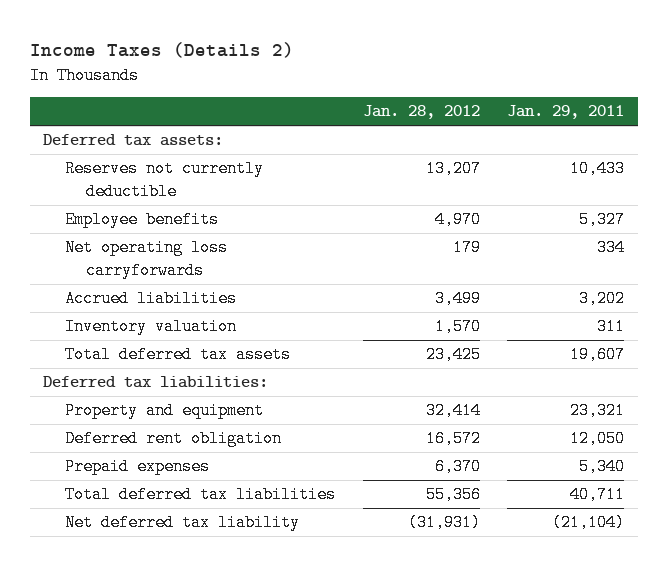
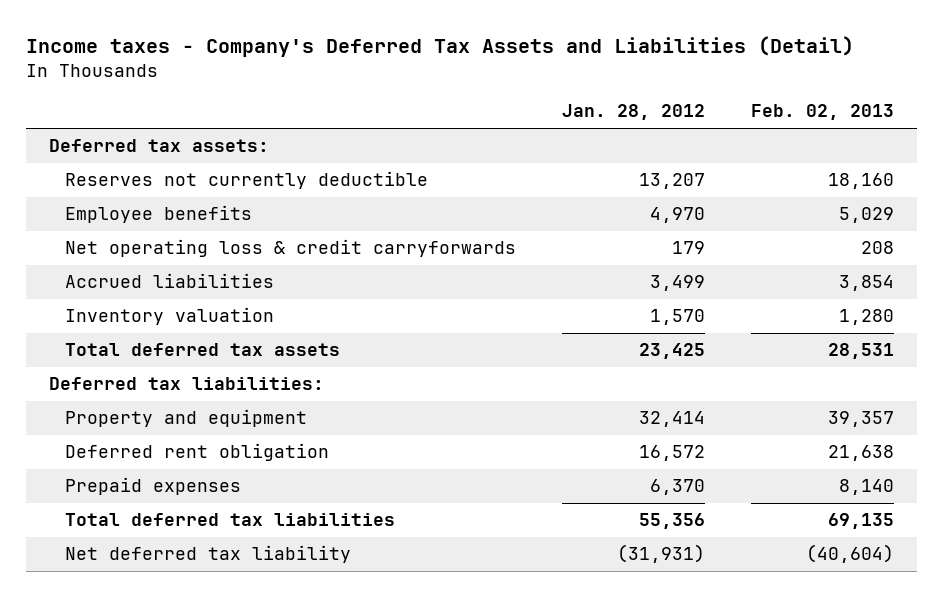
- Income Taxes (Details 2)
+ Income taxes - Company's Deferred Tax Assets and Liabilities (Detail)
- | Jan. 28, 2012 | Jan. 29, 2011
+ | Jan. 28, 2012 | Feb. 02, 2013
- Net operating loss carryforwards | 179 | 334
+ Net operating loss & credit carryforwards | 179 | 208

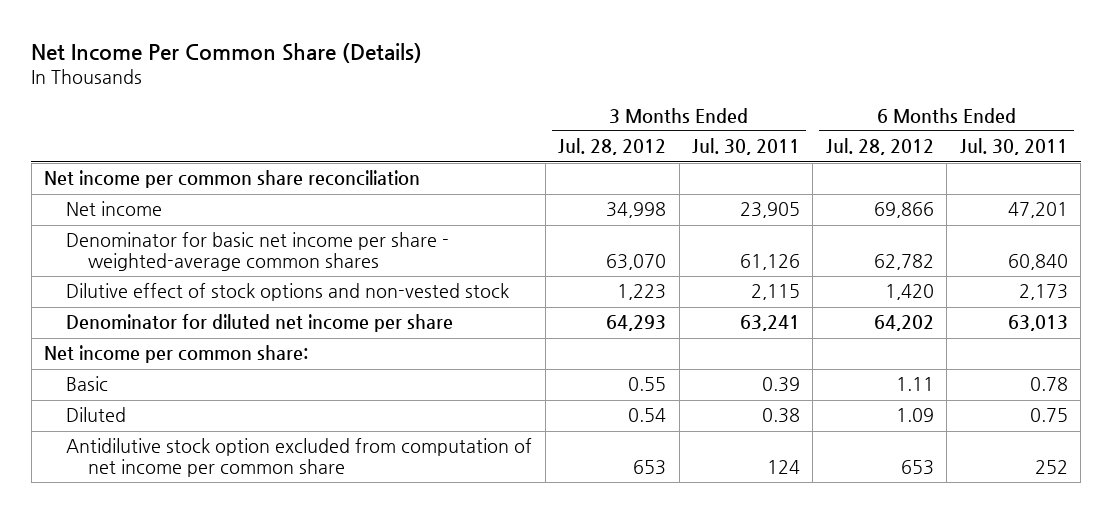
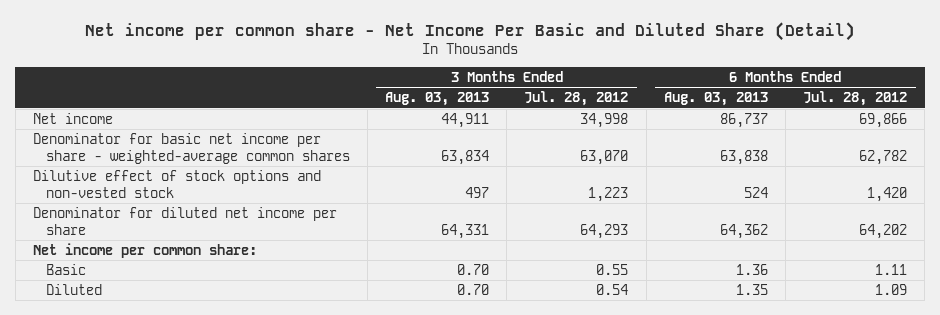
- Net Income Per Common Share (Details)
+ Net income per common share - Net Income Per Basic and Diluted Share (Detail)
- | 3 Months Ended Jul. 28, 2012 | 3 Months Ended Jul. 30, 2011 | 6 Months Ended Jul. 28, 2012 | 6 Months Ended Jul. 30, 2011
+ | 3 Months Ended Aug. 03, 2013 | 3 Months Ended Jul. 28, 2012 | 6 Months Ended Aug. 03, 2013 | 6 Months Ended Jul. 28, 2012
- Net income per common share reconciliation
- Antidilutive stock option excluded from computation of net income per common share | 653 | 124 | 653 | 252

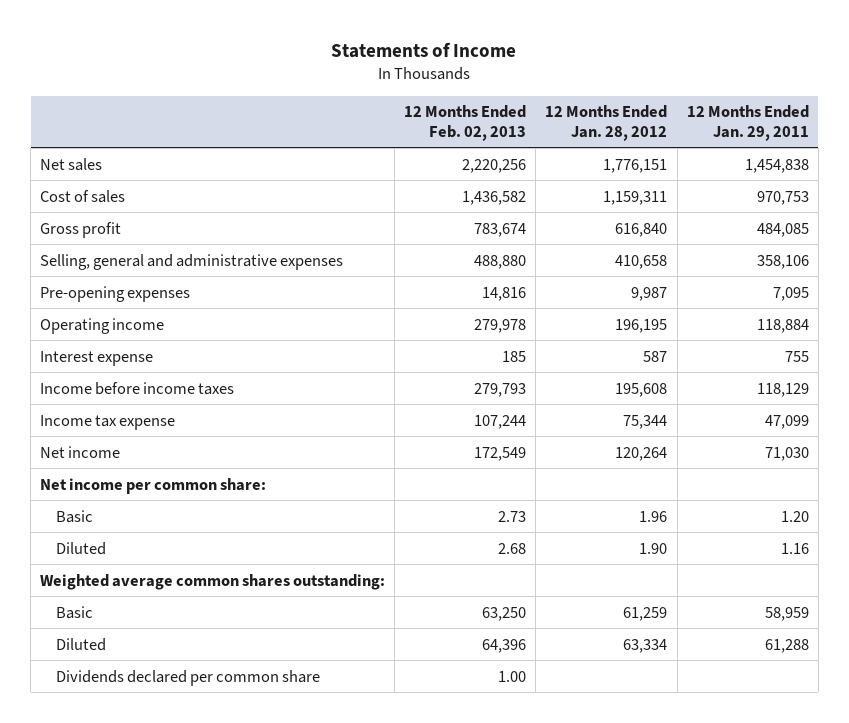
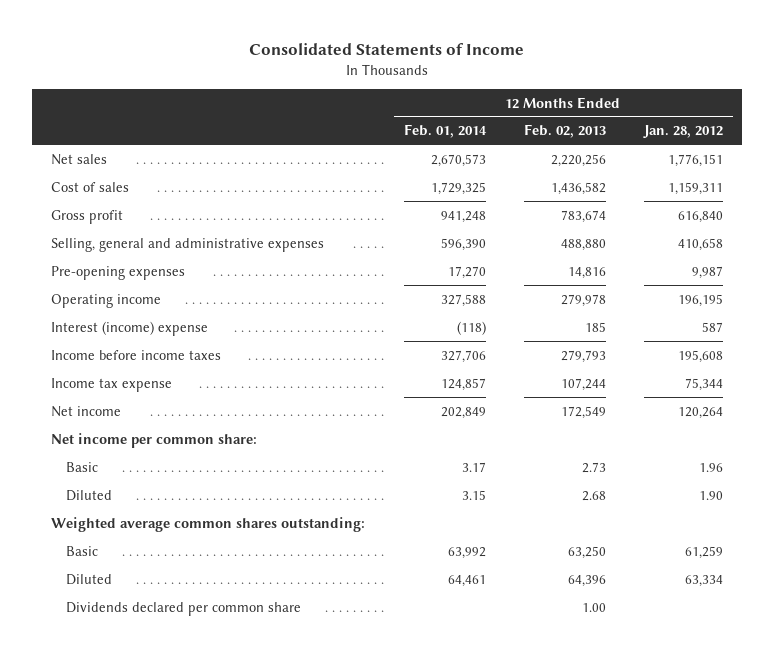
- Statements of Income
+ Consolidated Statements of Income
- | 12 Months Ended Feb. 02, 2013 | 12 Months Ended Jan. 28, 2012 | 12 Months Ended Jan. 29, 2011
+ | 12 Months Ended Feb. 01, 2014 | 12 Months Ended Feb. 02, 2013 | 12 Months Ended Jan. 28, 2012
- Interest expense | 185 | 587 | 755
+ Interest (income) expense | (118) | 185 | 587

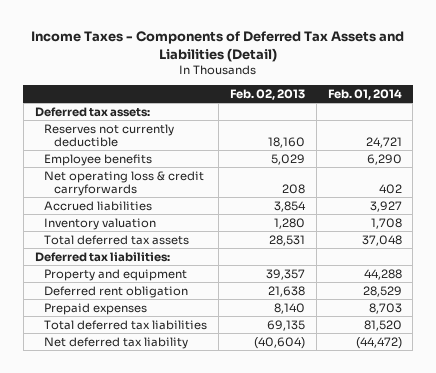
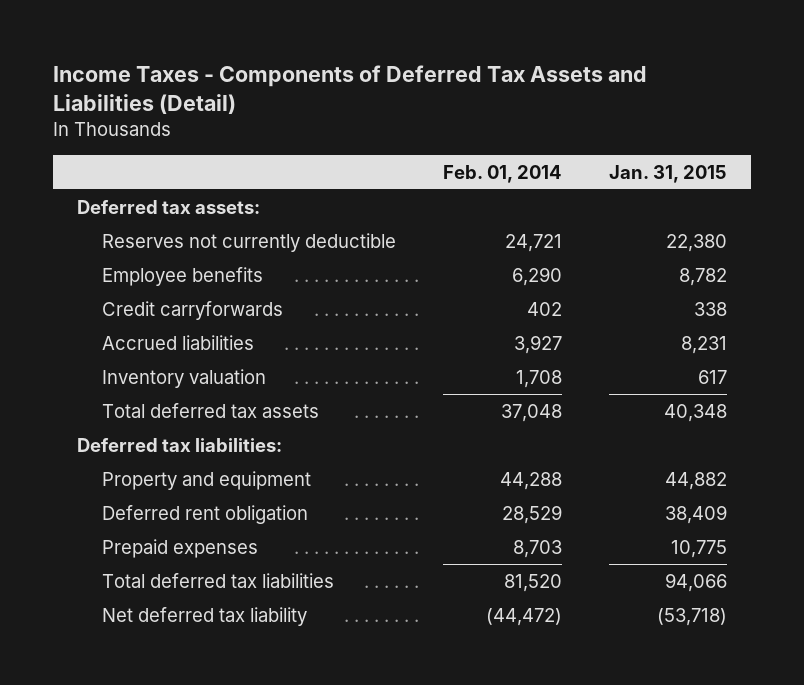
- | Feb. 02, 2013 | Feb. 01, 2014
+ | Feb. 01, 2014 | Jan. 31, 2015
- Net operating loss & credit carryforwards | 208 | 402
+ Credit carryforwards | 402 | 338

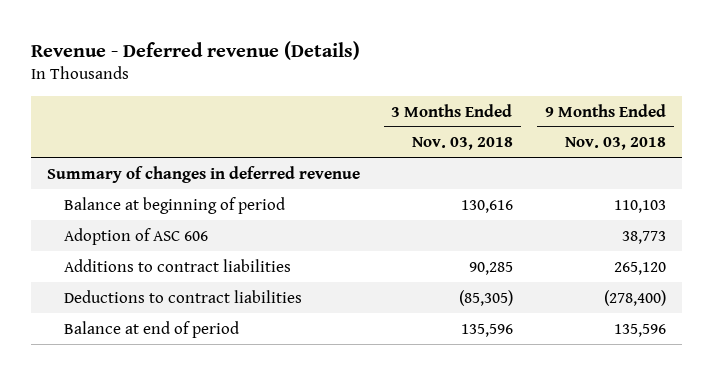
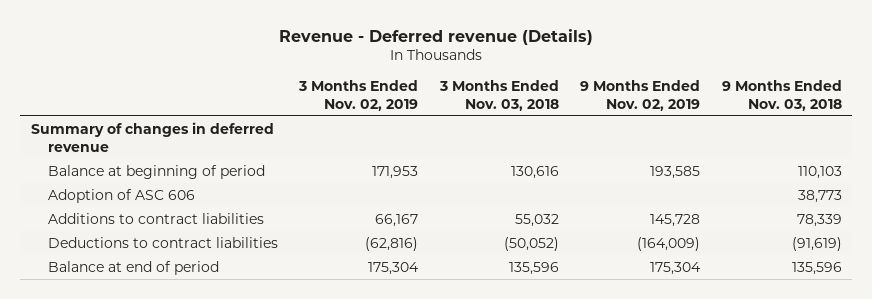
- | 3 Months Ended Nov. 03, 2018 | 9 Months Ended Nov. 03, 2018
+ | 3 Months Ended Nov. 02, 2019 | 3 Months Ended Nov. 03, 2018 | 9 Months Ended Nov. 02, 2019 | 9 Months Ended Nov. 03, 2018
- Additions to contract liabilities | 90,285 | 265,120
- Deductions to contract liabilities | (85,305) | (278,400)
+ Additions to contract liabilities | 66,167 | 55,032 | 145,728 | 78,339
+ Deductions to contract liabilities | (62,816) | (50,052) | (164,009) | (91,619)

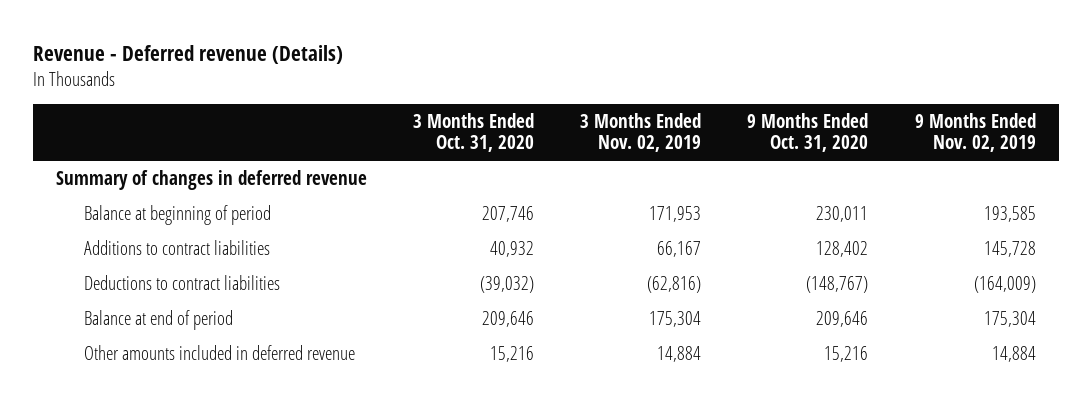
- | 3 Months Ended Nov. 02, 2019 | 3 Months Ended Nov. 03, 2018 | 9 Months Ended Nov. 02, 2019 | 9 Months Ended Nov. 03, 2018
+ | 3 Months Ended Oct. 31, 2020 | 3 Months Ended Nov. 02, 2019 | 9 Months Ended Oct. 31, 2020 | 9 Months Ended Nov. 02, 2019
- Adoption of ASC 606 | | | | 38,773
+ Other amounts included in deferred revenue | 15,216 | 14,884 | 15,216 | 14,884

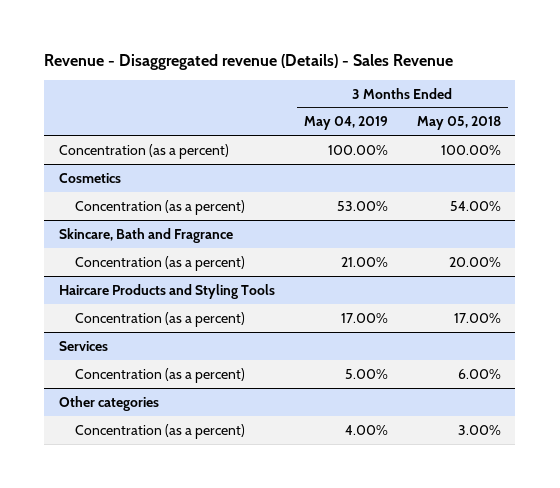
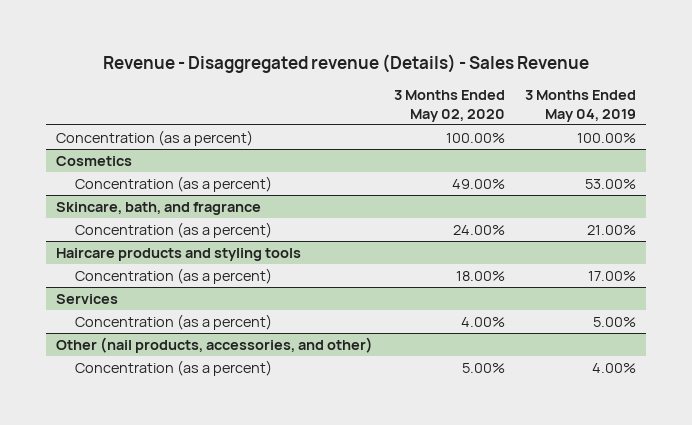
- | 3 Months Ended May 04, 2019 | 3 Months Ended May 05, 2018
+ | 3 Months Ended May 02, 2020 | 3 Months Ended May 04, 2019
- Skincare, Bath and Fragrance
+ Skincare, bath, and fragrance
- Haircare Products and Styling Tools
+ Haircare products and styling tools
- Other categories
+ Other (nail products, accessories, and other)

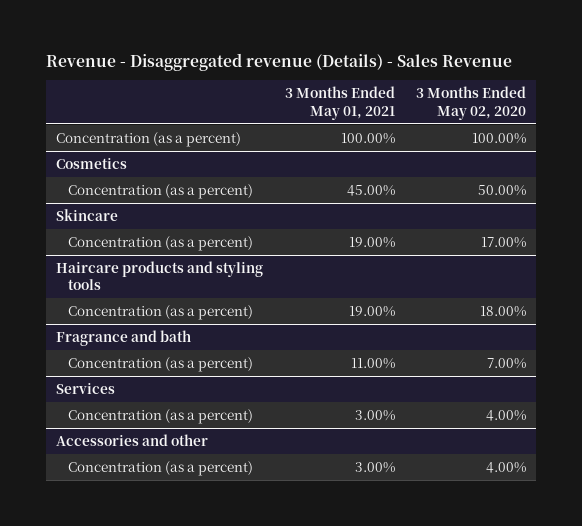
- | 3 Months Ended May 02, 2020 | 3 Months Ended May 04, 2019
+ | 3 Months Ended May 01, 2021 | 3 Months Ended May 02, 2020
@ Cosmetics
- Concentration (as a percent) | 49.00% | 53.00%
- Skincare, bath, and fragrance
- Concentration (as a percent) | 24.00% | 21.00%
@ Cosmetics
+ Concentration (as a percent) | 45.00% | 50.00%
+ Skincare
+ Concentration (as a percent) | 19.00% | 17.00%
+ Fragrance and bath
+ Concentration (as a percent) | 11.00% | 7.00%
- Other (nail products, accessories, and other)
- Concentration (as a percent) | 5.00% | 4.00%
+ Accessories and other
+ Concentration (as a percent) | 3.00% | 4.00%

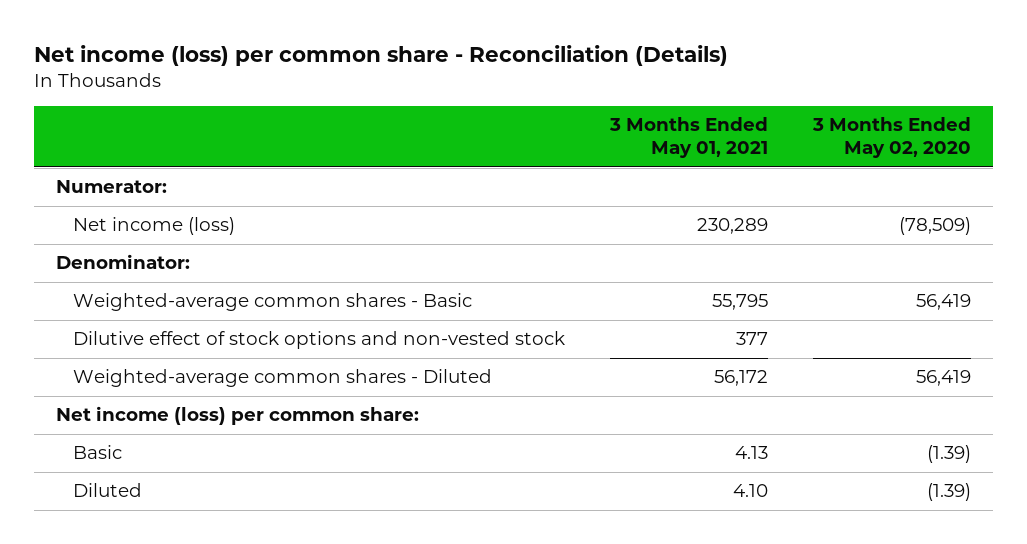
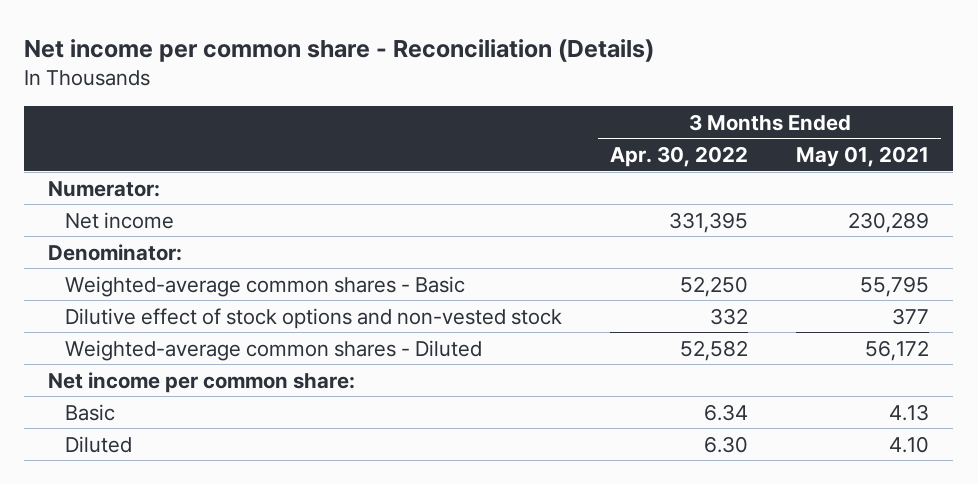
- Net income (loss) per common share - Reconciliation (Details)
+ Net income per common share - Reconciliation (Details)
- | 3 Months Ended May 01, 2021 | 3 Months Ended May 02, 2020
+ | 3 Months Ended Apr. 30, 2022 | 3 Months Ended May 01, 2021
- Net income (loss) | 230,289 | (78,509)
+ Net income | 331,395 | 230,289
- Net income (loss) per common share:
+ Net income per common share:

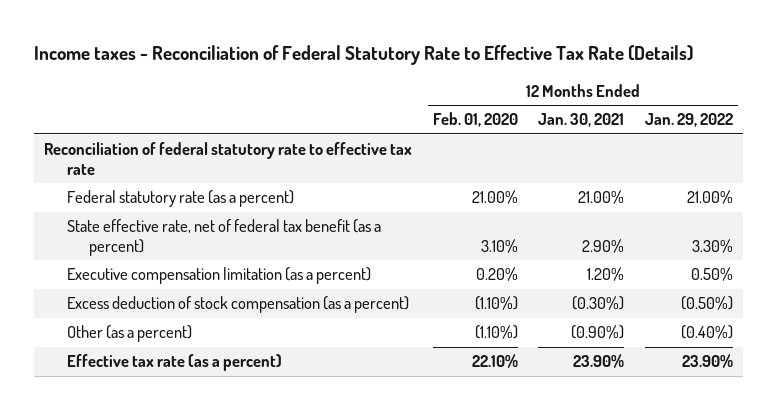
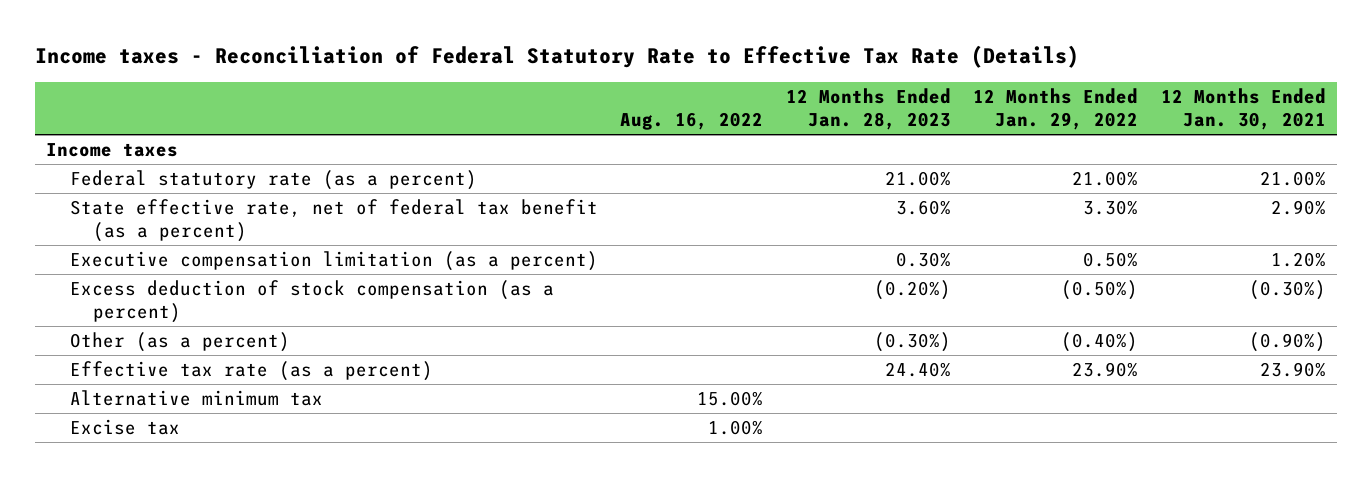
- | 12 Months Ended Feb. 01, 2020 | 12 Months Ended Jan. 30, 2021 | 12 Months Ended Jan. 29, 2022
+ | Aug. 16, 2022 | 12 Months Ended Jan. 28, 2023 | 12 Months Ended Jan. 29, 2022 | 12 Months Ended Jan. 30, 2021
- Reconciliation of federal statutory rate to effective tax rate
+ Income taxes
+ Alternative minimum tax | 15.00% | | |
+ Excise tax | 1.00% | | |

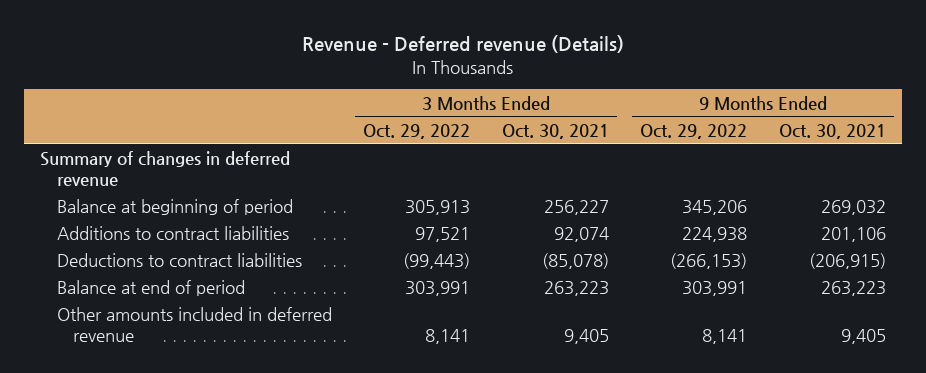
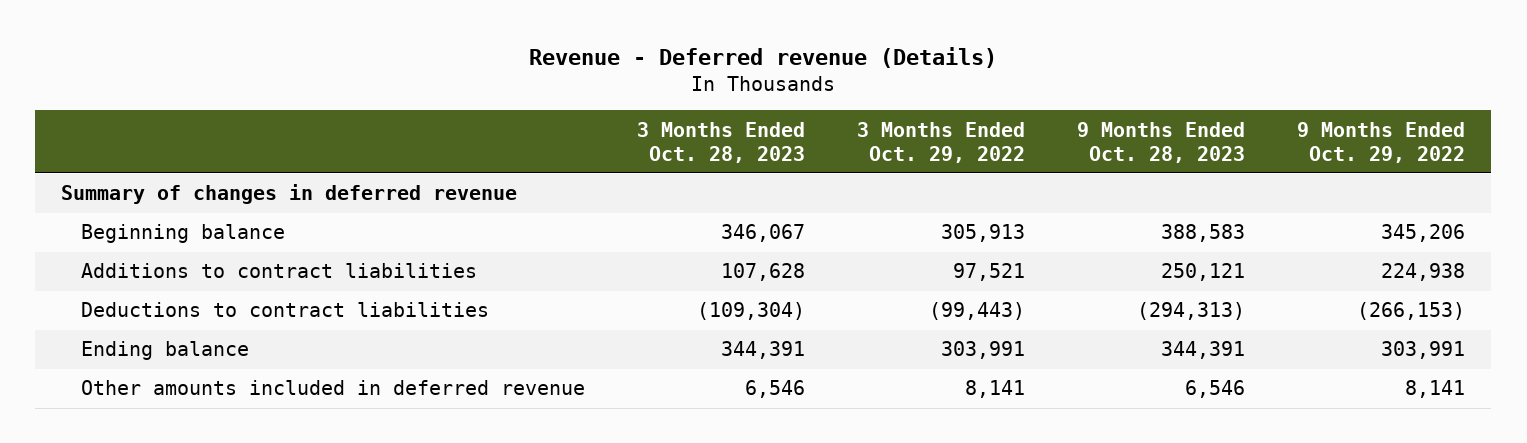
- | 3 Months Ended Oct. 29, 2022 | 3 Months Ended Oct. 30, 2021 | 9 Months Ended Oct. 29, 2022 | 9 Months Ended Oct. 30, 2021
+ | 3 Months Ended Oct. 28, 2023 | 3 Months Ended Oct. 29, 2022 | 9 Months Ended Oct. 28, 2023 | 9 Months Ended Oct. 29, 2022
- Balance at beginning of period | 305,913 | 256,227 | 345,206 | 269,032
+ Beginning balance | 346,067 | 305,913 | 388,583 | 345,206
- Balance at end of period | 303,991 | 263,223 | 303,991 | 263,223
+ Ending balance | 344,391 | 303,991 | 344,391 | 303,991

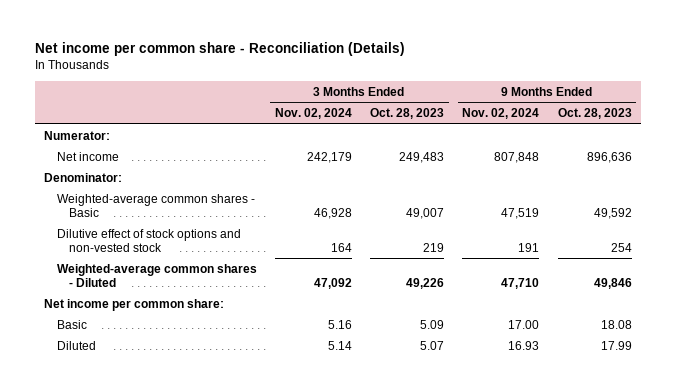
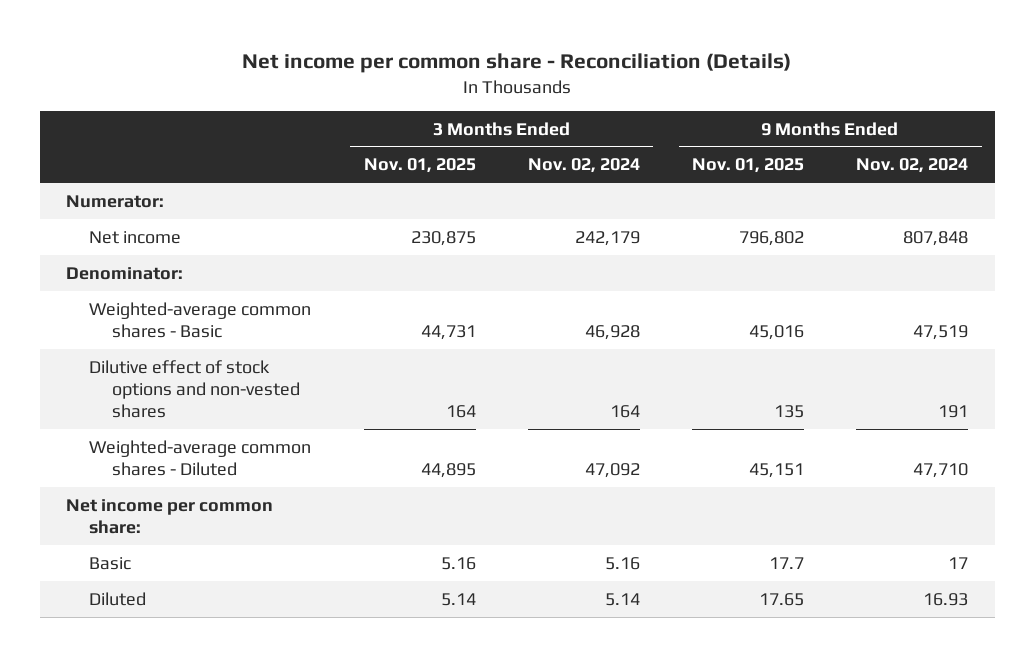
- | 3 Months Ended Nov. 02, 2024 | 3 Months Ended Oct. 28, 2023 | 9 Months Ended Nov. 02, 2024 | 9 Months Ended Oct. 28, 2023
+ | 3 Months Ended Nov. 01, 2025 | 3 Months Ended Nov. 02, 2024 | 9 Months Ended Nov. 01, 2025 | 9 Months Ended Nov. 02, 2024
- Dilutive effect of stock options and non-vested stock | 164 | 219 | 191 | 254
+ Dilutive effect of stock options and non-vested shares | 164 | 164 | 135 | 191
- Basic | 5.16 | 5.09 | 17.00 | 18.08
+ Basic | 5.16 | 5.16 | 17.7 | 17

